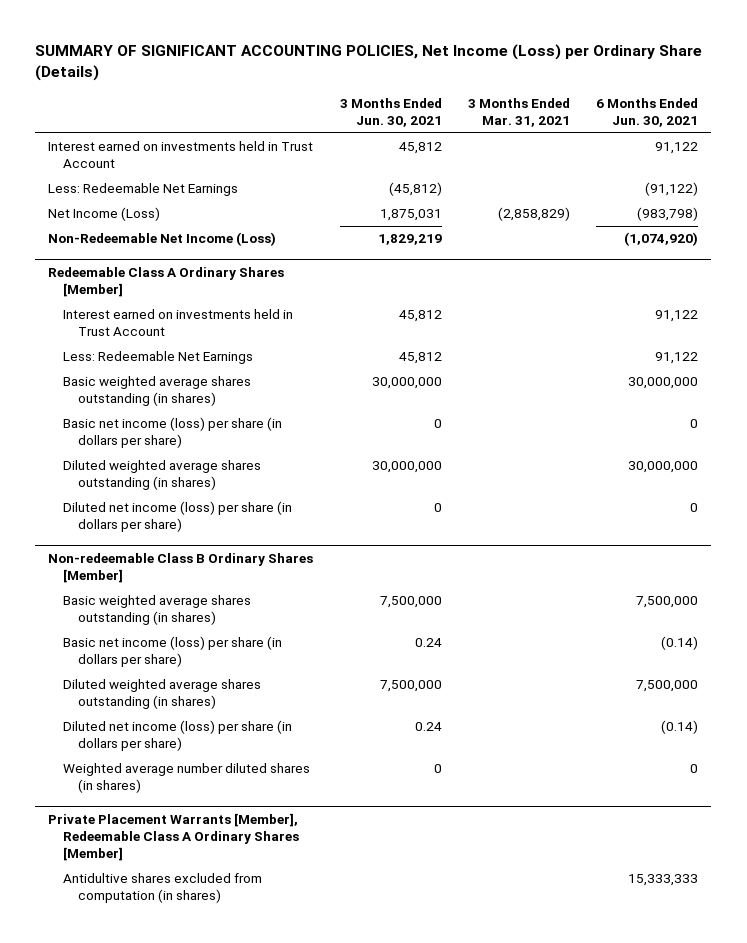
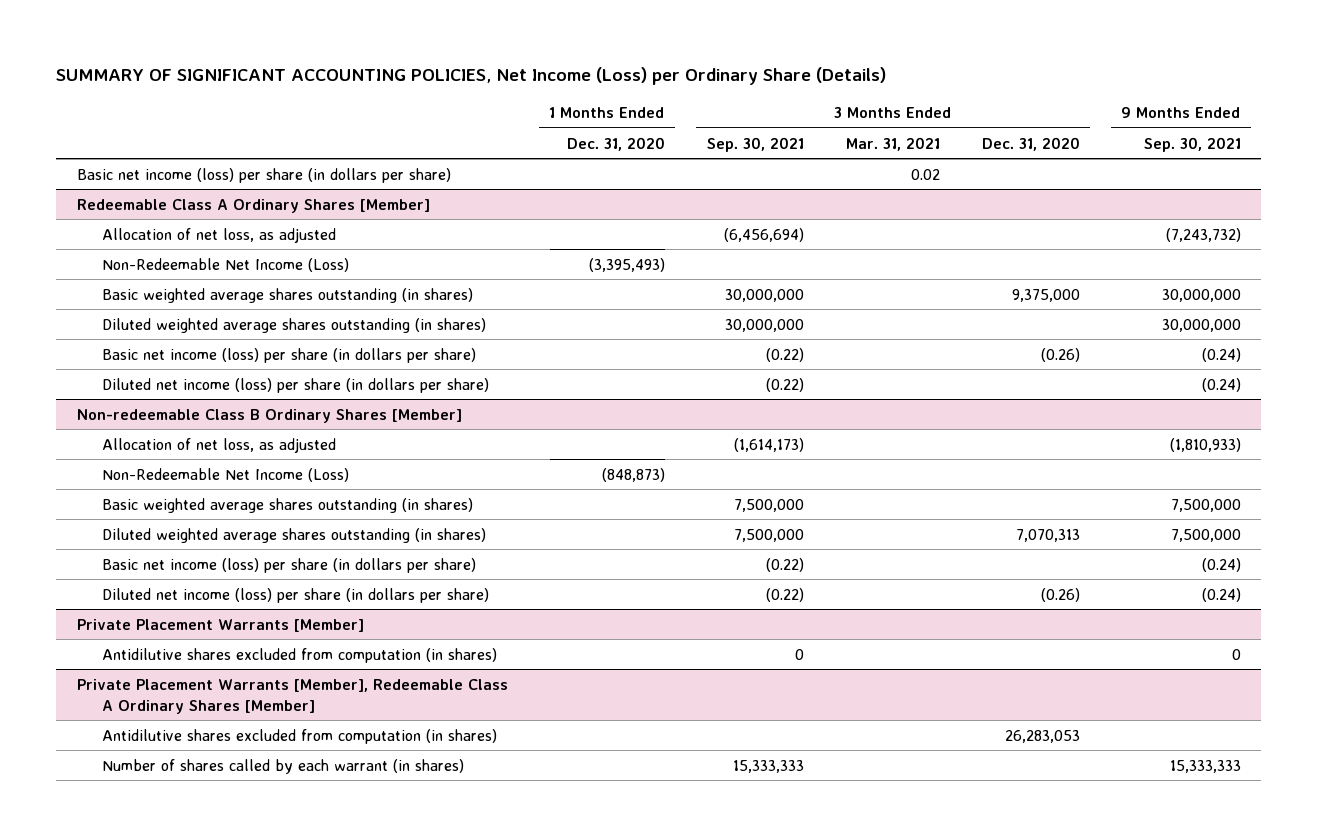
- | 3 Months Ended Jun. 30, 2021 | 3 Months Ended Mar. 31, 2021 | 6 Months Ended Jun. 30, 2021
+ | 1 Months Ended Dec. 31, 2020 | 3 Months Ended Sep. 30, 2021 | 3 Months Ended Mar. 31, 2021 | 3 Months Ended Dec. 31, 2020 | 9 Months Ended Sep. 30, 2021
- Interest earned on investments held in Trust Account | 45,812 | | 91,122
- Less: Redeemable Net Earnings | (45,812) | | (91,122)
- Net Income (Loss) | 1,875,031 | (2,858,829) | (983,798)
- Non-Redeemable Net Income (Loss) | 1,829,219 | | (1,074,920)
+ Basic net income (loss) per share (in dollars per share) | | | 0.02 | |
@ Redeemable Class A Ordinary Shares [Member]
- Interest earned on investments held in Trust Account | 45,812 | | 91,122
- Less: Redeemable Net Earnings | 45,812 | | 91,122
+ Allocation of net loss, as adjusted | | (6,456,694) | | | (7,243,732)
+ Non-Redeemable Net Income (Loss) | (3,395,493) | | | |
moved down: Basic net income (loss) per share (in dollars per share) | | (0.22) | | (0.26) | (0.24)
@ Non-redeemable Class B Ordinary Shares [Member]
+ Allocation of net loss, as adjusted | | (1,614,173) | | | (1,810,933)
+ Non-Redeemable Net Income (Loss) | (848,873) | | | |
moved down: Basic net income (loss) per share (in dollars per share) | | (0.22) | | | (0.24)
- Weighted average number diluted shares (in shares) | 0 | | 0
+ Private Placement Warrants [Member]
+ Antidilutive shares excluded from computation (in shares) | | 0 | | | 0
@ Private Placement Warrants [Member], Redeemable Class A Ordinary Shares [Member]
- Antidultive shares excluded from computation (in shares) | | | 15,333,333
+ Antidilutive shares excluded from computation (in shares) | | | | 26,283,053 |
+ Number of shares called by each warrant (in shares) | | 15,333,333 | | | 15,333,333

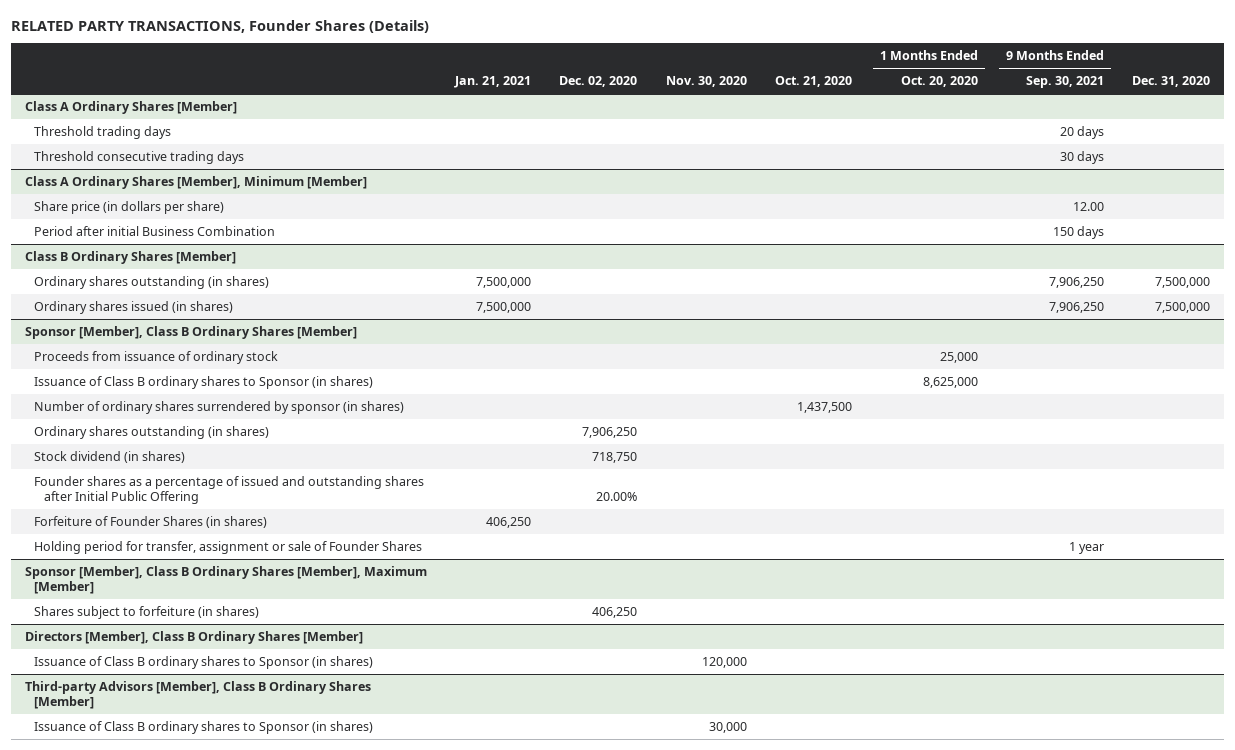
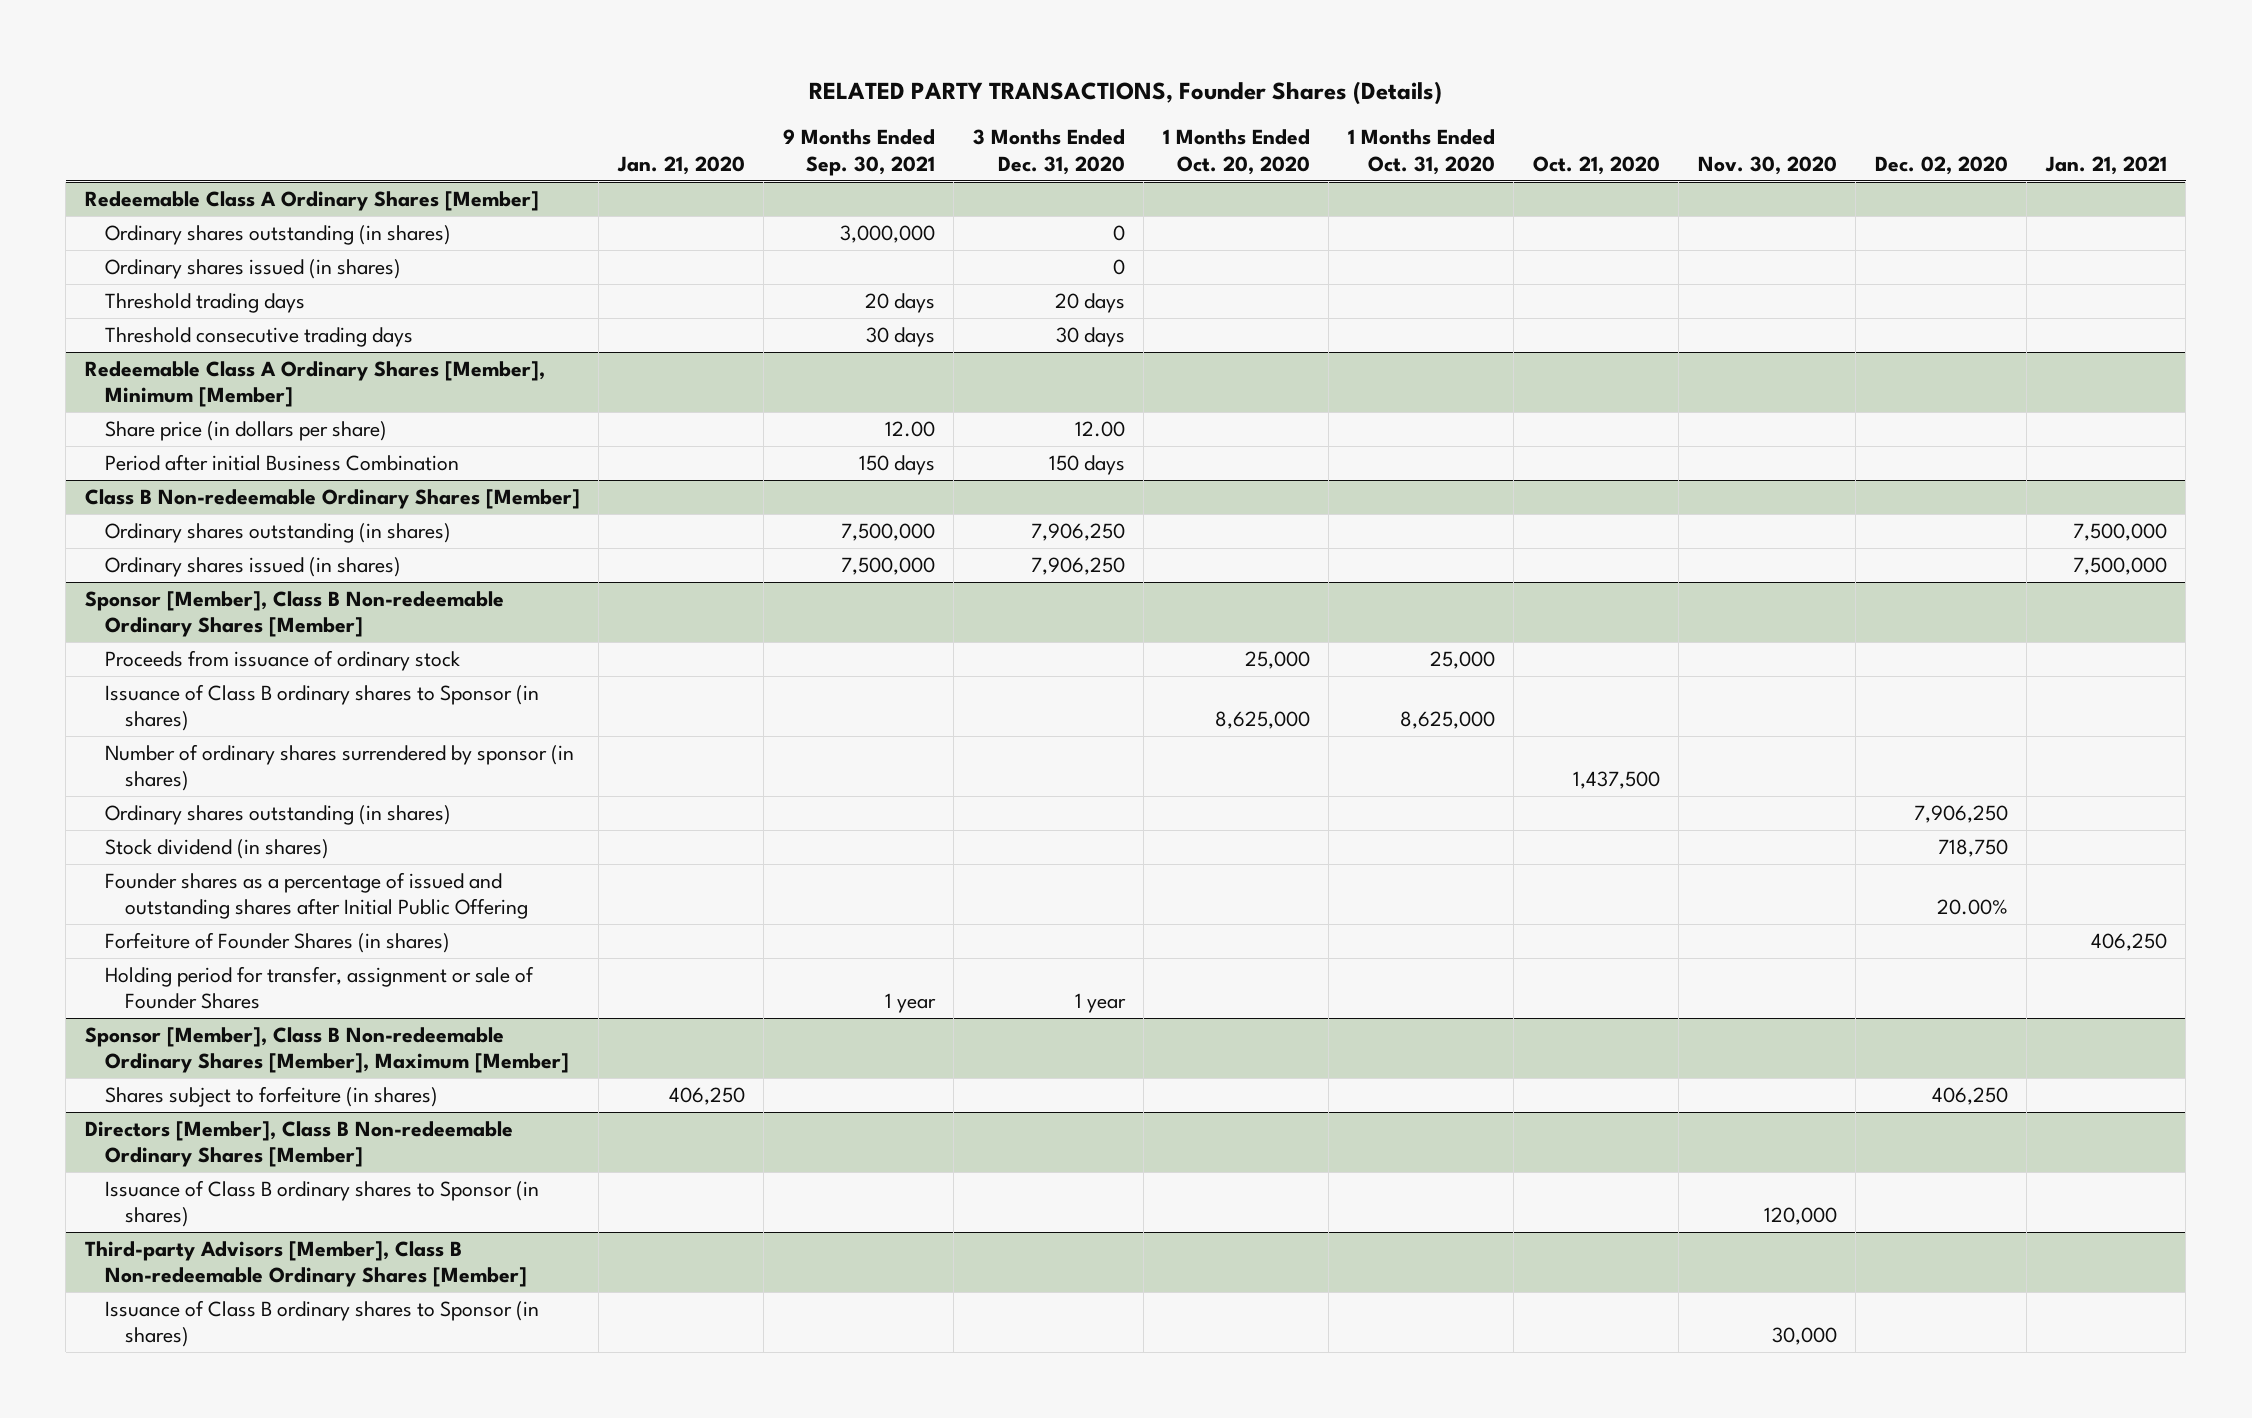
- | Jan. 21, 2021 | Dec. 02, 2020 | Nov. 30, 2020 | Oct. 21, 2020 | 1 Months Ended Oct. 20, 2020 | 9 Months Ended Sep. 30, 2021 | Dec. 31, 2020
+ | Jan. 21, 2020 | 9 Months Ended Sep. 30, 2021 | 3 Months Ended Dec. 31, 2020 | 1 Months Ended Oct. 20, 2020 | 1 Months Ended Oct. 31, 2020 | Oct. 21, 2020 | Nov. 30, 2020 | Dec. 02, 2020 | Jan. 21, 2021
- Class A Ordinary Shares [Member]
+ Redeemable Class A Ordinary Shares [Member]
+ Ordinary shares outstanding (in shares) | | 3,000,000 | 0 | | | | | |
+ Ordinary shares issued (in shares) | | | 0 | | | | | |
- Class A Ordinary Shares [Member], Minimum [Member]
+ Redeemable Class A Ordinary Shares [Member], Minimum [Member]
- Class B Ordinary Shares [Member]
- Ordinary shares outstanding (in shares) | 7,500,000 | | | | | 7,906,250 | 7,500,000
- Ordinary shares issued (in shares) | 7,500,000 | | | | | 7,906,250 | 7,500,000
- Sponsor [Member], Class B Ordinary Shares [Member]
+ Class B Non-redeemable Ordinary Shares [Member]
+ Ordinary shares outstanding (in shares) | | 7,500,000 | 7,906,250 | | | | | | 7,500,000
+ Ordinary shares issued (in shares) | | 7,500,000 | 7,906,250 | | | | | | 7,500,000
+ Sponsor [Member], Class B Non-redeemable Ordinary Shares [Member]
- Sponsor [Member], Class B Ordinary Shares [Member], Maximum [Member]
+ Sponsor [Member], Class B Non-redeemable Ordinary Shares [Member], Maximum [Member]
- Directors [Member], Class B Ordinary Shares [Member]
+ Directors [Member], Class B Non-redeemable Ordinary Shares [Member]
- Third-party Advisors [Member], Class B Ordinary Shares [Member]
+ Third-party Advisors [Member], Class B Non-redeemable Ordinary Shares [Member]

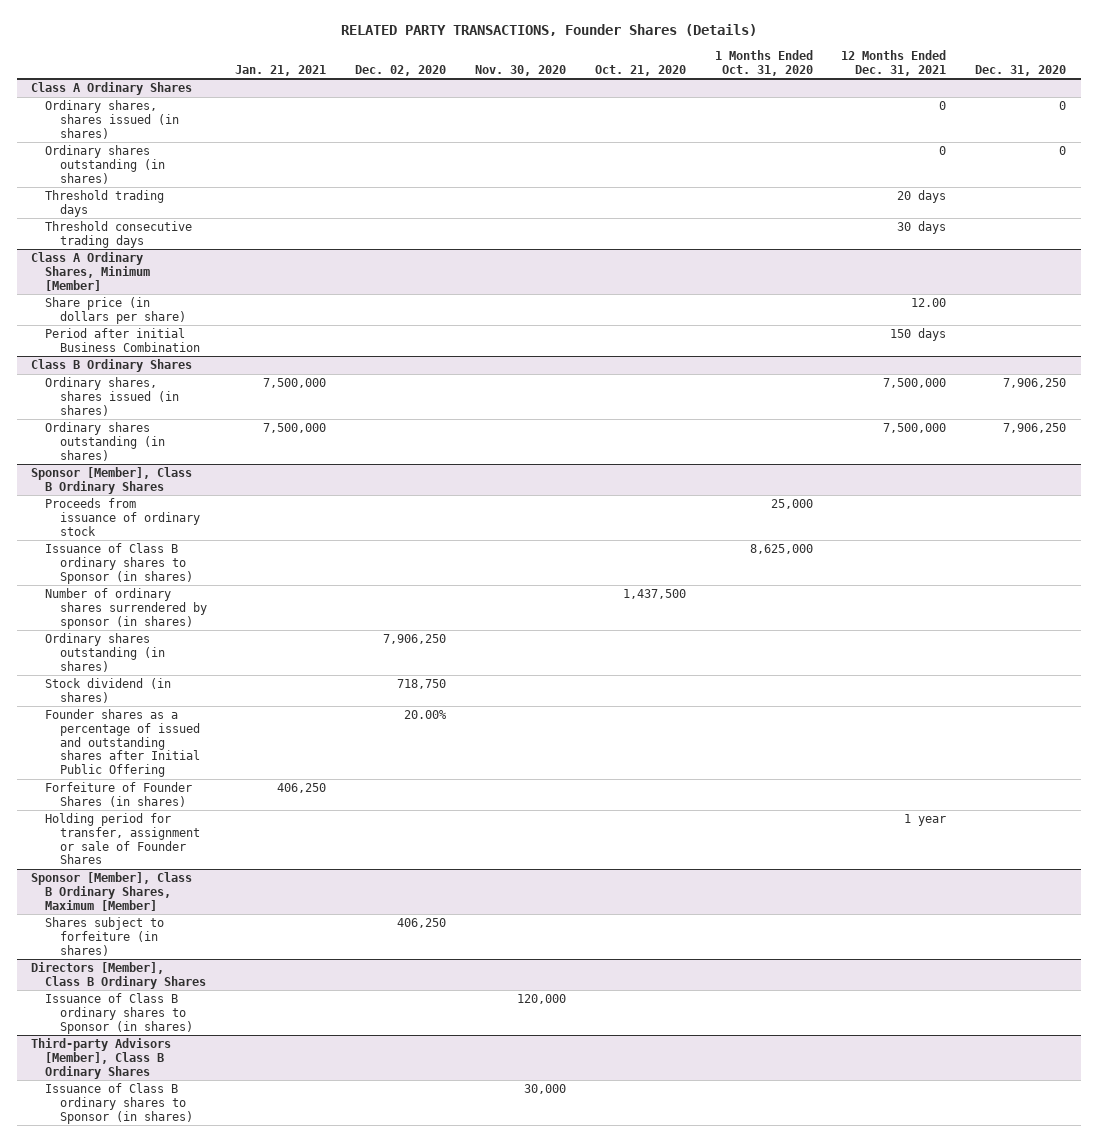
- | Jan. 21, 2020 | 9 Months Ended Sep. 30, 2021 | 3 Months Ended Dec. 31, 2020 | 1 Months Ended Oct. 20, 2020 | 1 Months Ended Oct. 31, 2020 | Oct. 21, 2020 | Nov. 30, 2020 | Dec. 02, 2020 | Jan. 21, 2021
+ | Jan. 21, 2021 | Dec. 02, 2020 | Nov. 30, 2020 | Oct. 21, 2020 | 1 Months Ended Oct. 31, 2020 | 12 Months Ended Dec. 31, 2021 | Dec. 31, 2020
- Redeemable Class A Ordinary Shares [Member]
+ Class A Ordinary Shares
+ Ordinary shares, shares issued (in shares) | | | | | | 0 | 0
- Ordinary shares issued (in shares) | | | 0 | | | | | |
- Redeemable Class A Ordinary Shares [Member], Minimum [Member]
+ Class A Ordinary Shares, Minimum [Member]
- Class B Non-redeemable Ordinary Shares [Member]
+ Class B Ordinary Shares
+ Ordinary shares, shares issued (in shares) | 7,500,000 | | | | | 7,500,000 | 7,906,250
- Ordinary shares issued (in shares) | | 7,500,000 | 7,906,250 | | | | | | 7,500,000
- Sponsor [Member], Class B Non-redeemable Ordinary Shares [Member]
+ Sponsor [Member], Class B Ordinary Shares
- Sponsor [Member], Class B Non-redeemable Ordinary Shares [Member], Maximum [Member]
+ Sponsor [Member], Class B Ordinary Shares, Maximum [Member]
- Directors [Member], Class B Non-redeemable Ordinary Shares [Member]
+ Directors [Member], Class B Ordinary Shares
- Third-party Advisors [Member], Class B Non-redeemable Ordinary Shares [Member]
+ Third-party Advisors [Member], Class B Ordinary Shares

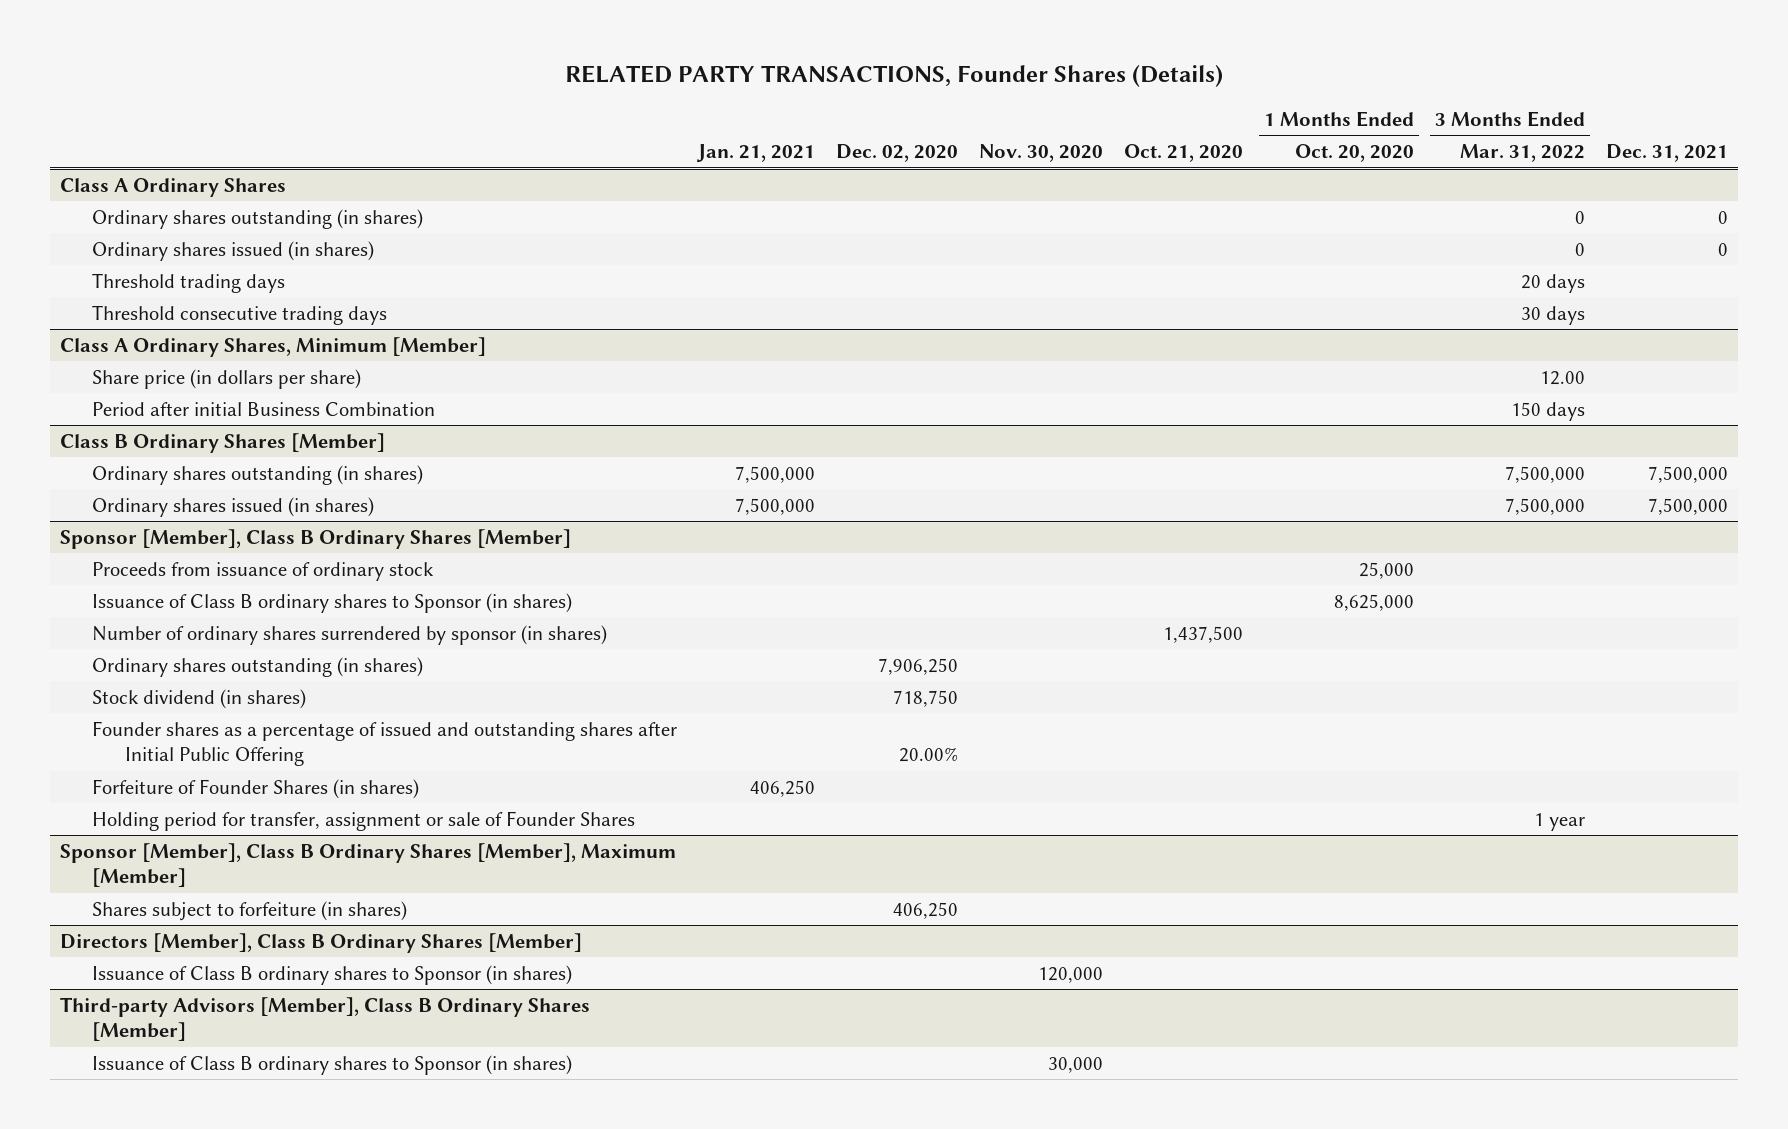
- | Jan. 21, 2021 | Dec. 02, 2020 | Nov. 30, 2020 | Oct. 21, 2020 | 1 Months Ended Oct. 31, 2020 | 12 Months Ended Dec. 31, 2021 | Dec. 31, 2020
+ | Jan. 21, 2021 | Dec. 02, 2020 | Nov. 30, 2020 | Oct. 21, 2020 | 1 Months Ended Oct. 20, 2020 | 3 Months Ended Mar. 31, 2022 | Dec. 31, 2021
@ Class A Ordinary Shares
- Ordinary shares, shares issued (in shares) | | | | | | 0 | 0
+ Ordinary shares issued (in shares) | | | | | | 0 | 0
- Class B Ordinary Shares
- Ordinary shares, shares issued (in shares) | 7,500,000 | | | | | 7,500,000 | 7,906,250
+ Class B Ordinary Shares [Member]
- Sponsor [Member], Class B Ordinary Shares
+ Ordinary shares issued (in shares) | 7,500,000 | | | | | 7,500,000 | 7,500,000
+ Sponsor [Member], Class B Ordinary Shares [Member]
- Sponsor [Member], Class B Ordinary Shares, Maximum [Member]
+ Sponsor [Member], Class B Ordinary Shares [Member], Maximum [Member]
- Directors [Member], Class B Ordinary Shares
+ Directors [Member], Class B Ordinary Shares [Member]
- Third-party Advisors [Member], Class B Ordinary Shares
+ Third-party Advisors [Member], Class B Ordinary Shares [Member]

